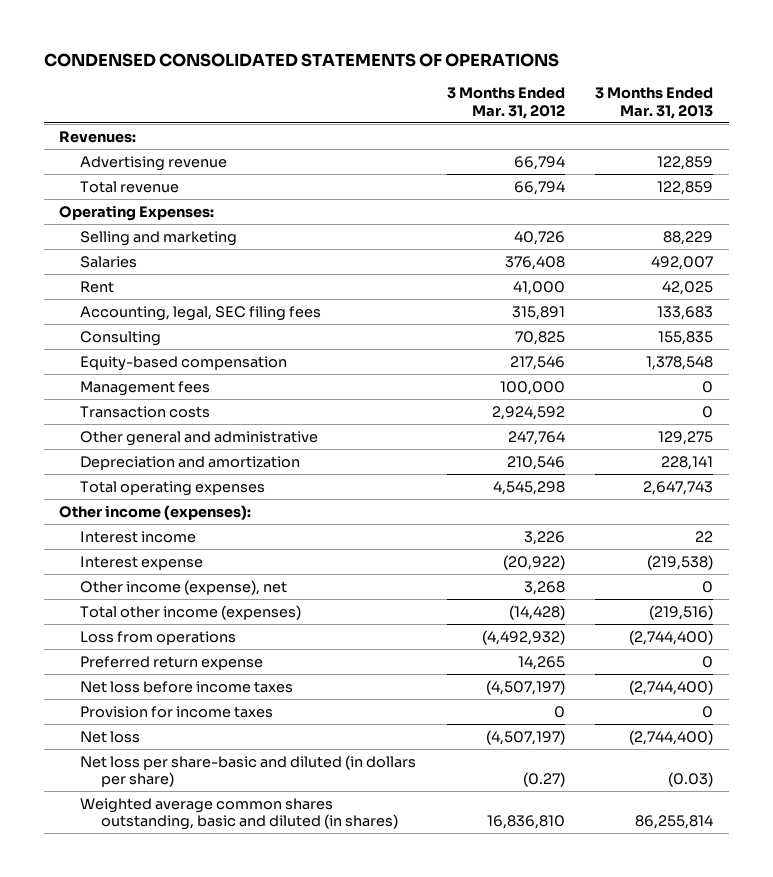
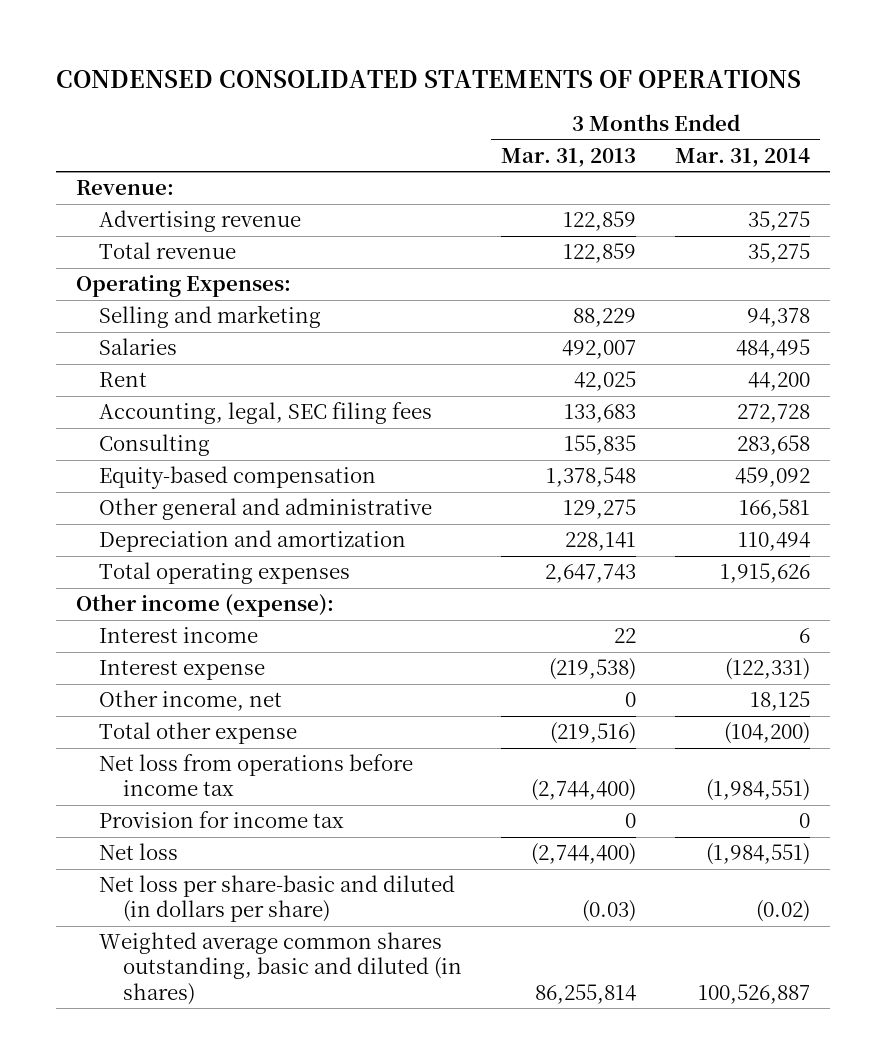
- | 3 Months Ended Mar. 31, 2012 | 3 Months Ended Mar. 31, 2013
+ | 3 Months Ended Mar. 31, 2013 | 3 Months Ended Mar. 31, 2014
- Revenues:
+ Revenue:
- Management fees | 100,000 | 0
- Transaction costs | 2,924,592 | 0
- Other income (expenses):
+ Other income (expense):
- Other income (expense), net | 3,268 | 0
- Total other income (expenses) | (14,428) | (219,516)
- Loss from operations | (4,492,932) | (2,744,400)
- Preferred return expense | 14,265 | 0
- Net loss before income taxes | (4,507,197) | (2,744,400)
- Provision for income taxes | 0 | 0
+ Other income, net | 0 | 18,125
+ Total other expense | (219,516) | (104,200)
+ Net loss from operations before income tax | (2,744,400) | (1,984,551)
+ Provision for income tax | 0 | 0

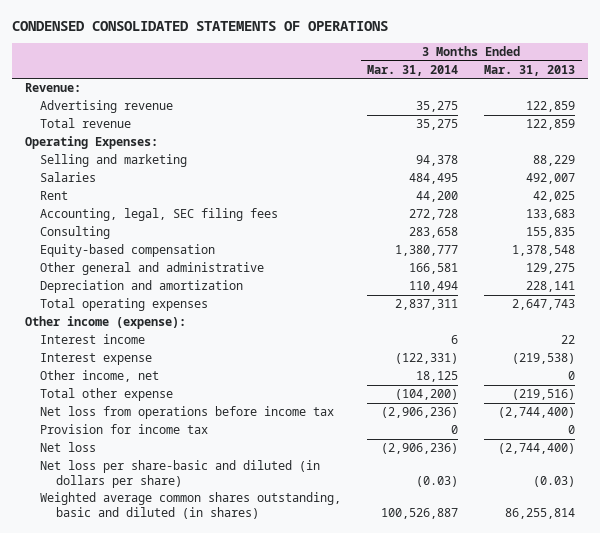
- | 3 Months Ended Mar. 31, 2013 | 3 Months Ended Mar. 31, 2014
+ | 3 Months Ended Mar. 31, 2014 | 3 Months Ended Mar. 31, 2013
- Equity-based compensation | 1,378,548 | 459,092
+ Equity-based compensation | 1,380,777 | 1,378,548
- Total operating expenses | 2,647,743 | 1,915,626
+ Total operating expenses | 2,837,311 | 2,647,743
- Net loss from operations before income tax | (2,744,400) | (1,984,551)
+ Net loss from operations before income tax | (2,906,236) | (2,744,400)
- Net loss | (2,744,400) | (1,984,551)
- Net loss per share-basic and diluted (in dollars per share) | (0.03) | (0.02)
+ Net loss | (2,906,236) | (2,744,400)
+ Net loss per share-basic and diluted (in dollars per share) | (0.03) | (0.03)

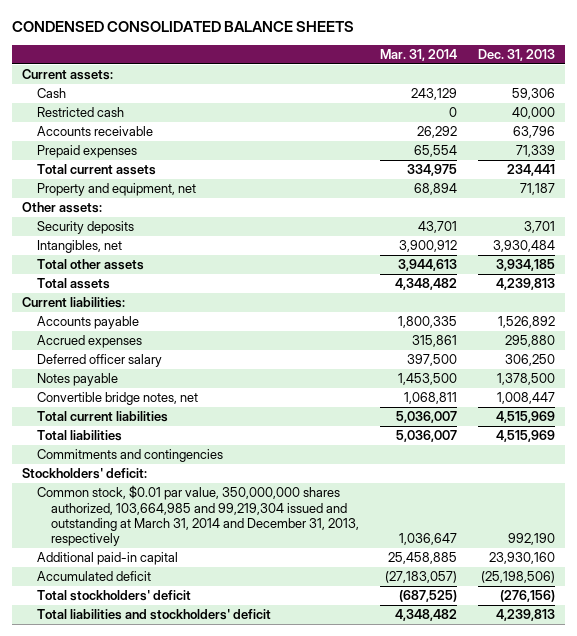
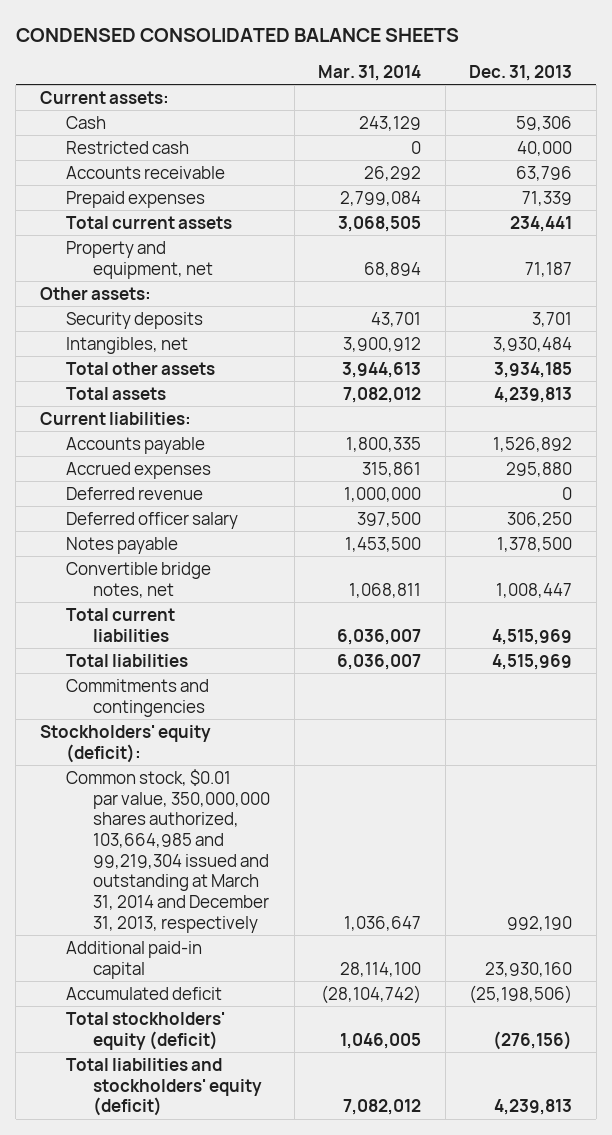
- Prepaid expenses | 65,554 | 71,339
- Total current assets | 334,975 | 234,441
+ Prepaid expenses | 2,799,084 | 71,339
+ Total current assets | 3,068,505 | 234,441
- Total assets | 4,348,482 | 4,239,813
+ Total assets | 7,082,012 | 4,239,813
+ Deferred revenue | 1,000,000 | 0
- Total current liabilities | 5,036,007 | 4,515,969
- Total liabilities | 5,036,007 | 4,515,969
+ Total current liabilities | 6,036,007 | 4,515,969
+ Total liabilities | 6,036,007 | 4,515,969
- Stockholders' deficit:
+ Stockholders' equity (deficit):
- Additional paid-in capital | 25,458,885 | 23,930,160
- Accumulated deficit | (27,183,057) | (25,198,506)
- Total stockholders' deficit | (687,525) | (276,156)
- Total liabilities and stockholders' deficit | 4,348,482 | 4,239,813
+ Additional paid-in capital | 28,114,100 | 23,930,160
+ Accumulated deficit | (28,104,742) | (25,198,506)
+ Total stockholders' equity (deficit) | 1,046,005 | (276,156)
+ Total liabilities and stockholders' equity (deficit) | 7,082,012 | 4,239,813

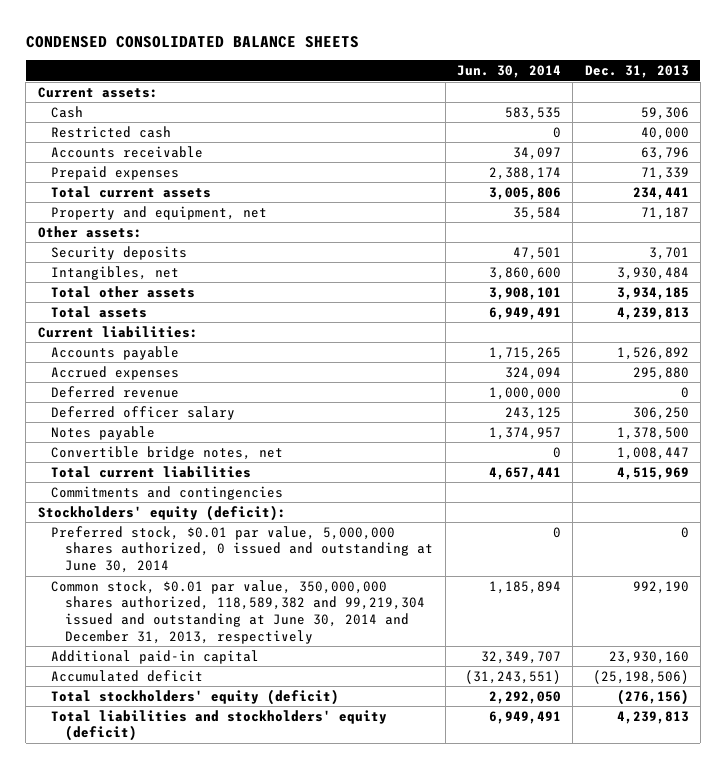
- | Mar. 31, 2014 | Dec. 31, 2013
+ | Jun. 30, 2014 | Dec. 31, 2013
- Total liabilities | 6,036,007 | 4,515,969
- Common stock, $0.01 par value, 350,000,000 shares authorized, 103,664,985 and 99,219,304 issued and outstanding at March 31, 2014 and December 31, 2013, respectively | 1,036,647 | 992,190
+ Preferred stock, $0.01 par value, 5,000,000 shares authorized, 0 issued and outstanding at June 30, 2014 | 0 | 0
+ Common stock, $0.01 par value, 350,000,000 shares authorized, 118,589,382 and 99,219,304 issued and outstanding at June 30, 2014 and December 31, 2013, respectively | 1,185,894 | 992,190

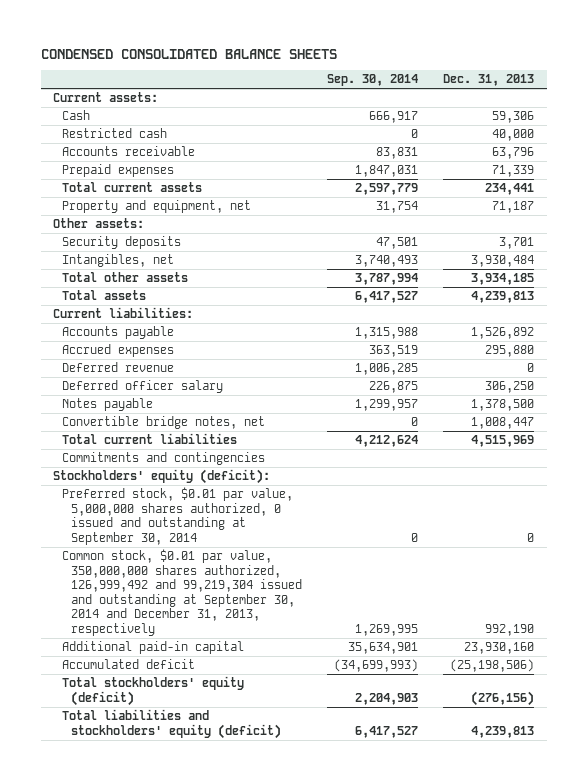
- | Jun. 30, 2014 | Dec. 31, 2013
+ | Sep. 30, 2014 | Dec. 31, 2013
- Preferred stock, $0.01 par value, 5,000,000 shares authorized, 0 issued and outstanding at June 30, 2014 | 0 | 0
- Common stock, $0.01 par value, 350,000,000 shares authorized, 118,589,382 and 99,219,304 issued and outstanding at June 30, 2014 and December 31, 2013, respectively | 1,185,894 | 992,190
+ Preferred stock, $0.01 par value, 5,000,000 shares authorized, 0 issued and outstanding at September 30, 2014 | 0 | 0
+ Common stock, $0.01 par value, 350,000,000 shares authorized, 126,999,492 and 99,219,304 issued and outstanding at September 30, 2014 and December 31, 2013, respectively | 1,269,995 | 992,190

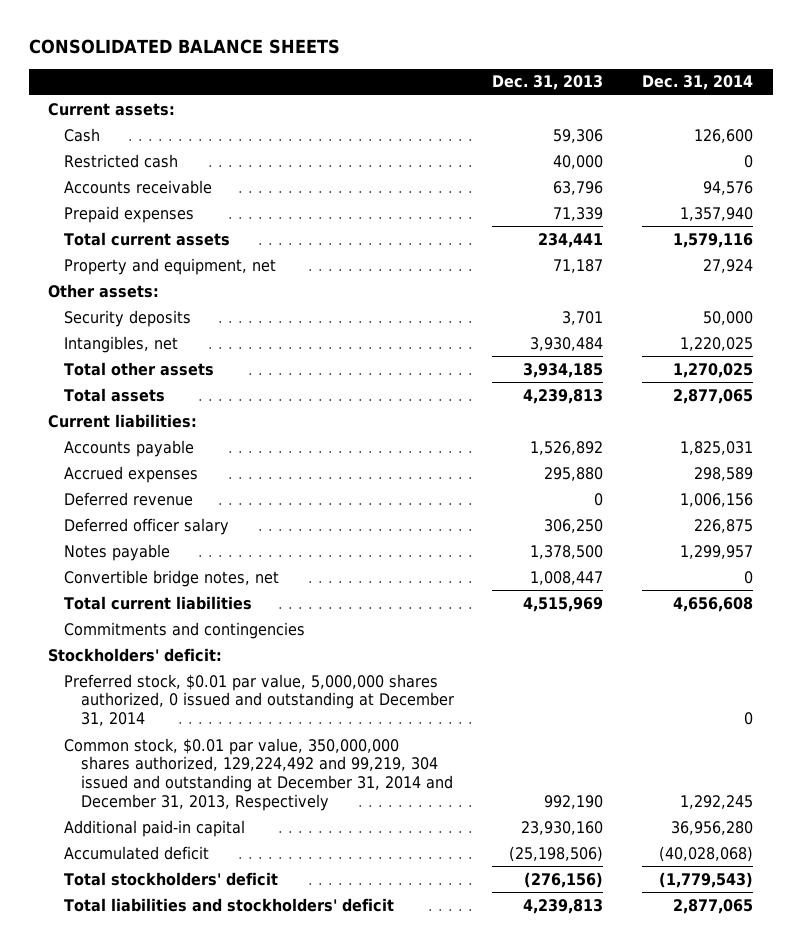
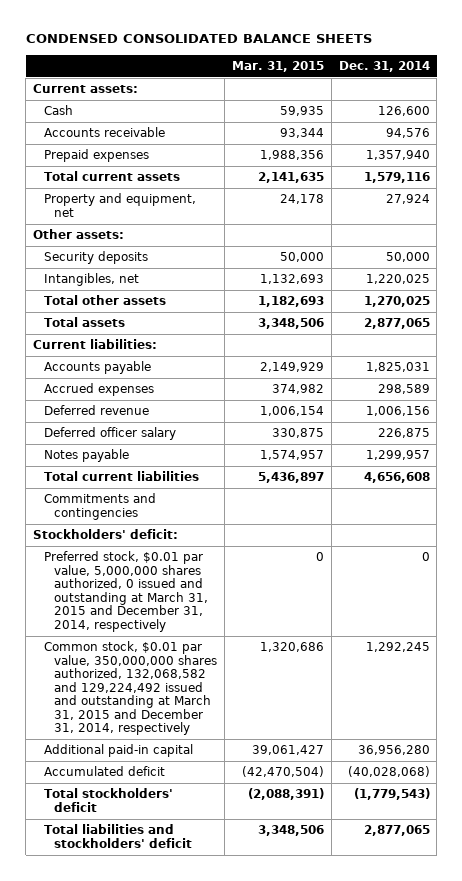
- CONSOLIDATED BALANCE SHEETS
+ CONDENSED CONSOLIDATED BALANCE SHEETS
- | Dec. 31, 2013 | Dec. 31, 2014
+ | Mar. 31, 2015 | Dec. 31, 2014
- Restricted cash | 40,000 | 0
- Convertible bridge notes, net | 1,008,447 | 0
- Preferred stock, $0.01 par value, 5,000,000 shares authorized, 0 issued and outstanding at December 31, 2014 | | 0
- Common stock, $0.01 par value, 350,000,000 shares authorized, 129,224,492 and 99,219, 304 issued and outstanding at December 31, 2014 and December 31, 2013, Respectively | 992,190 | 1,292,245
+ Preferred stock, $0.01 par value, 5,000,000 shares authorized, 0 issued and outstanding at March 31, 2015 and December 31, 2014, respectively | 0 | 0
+ Common stock, $0.01 par value, 350,000,000 shares authorized, 132,068,582 and 129,224,492 issued and outstanding at March 31, 2015 and December 31, 2014, respectively | 1,320,686 | 1,292,245

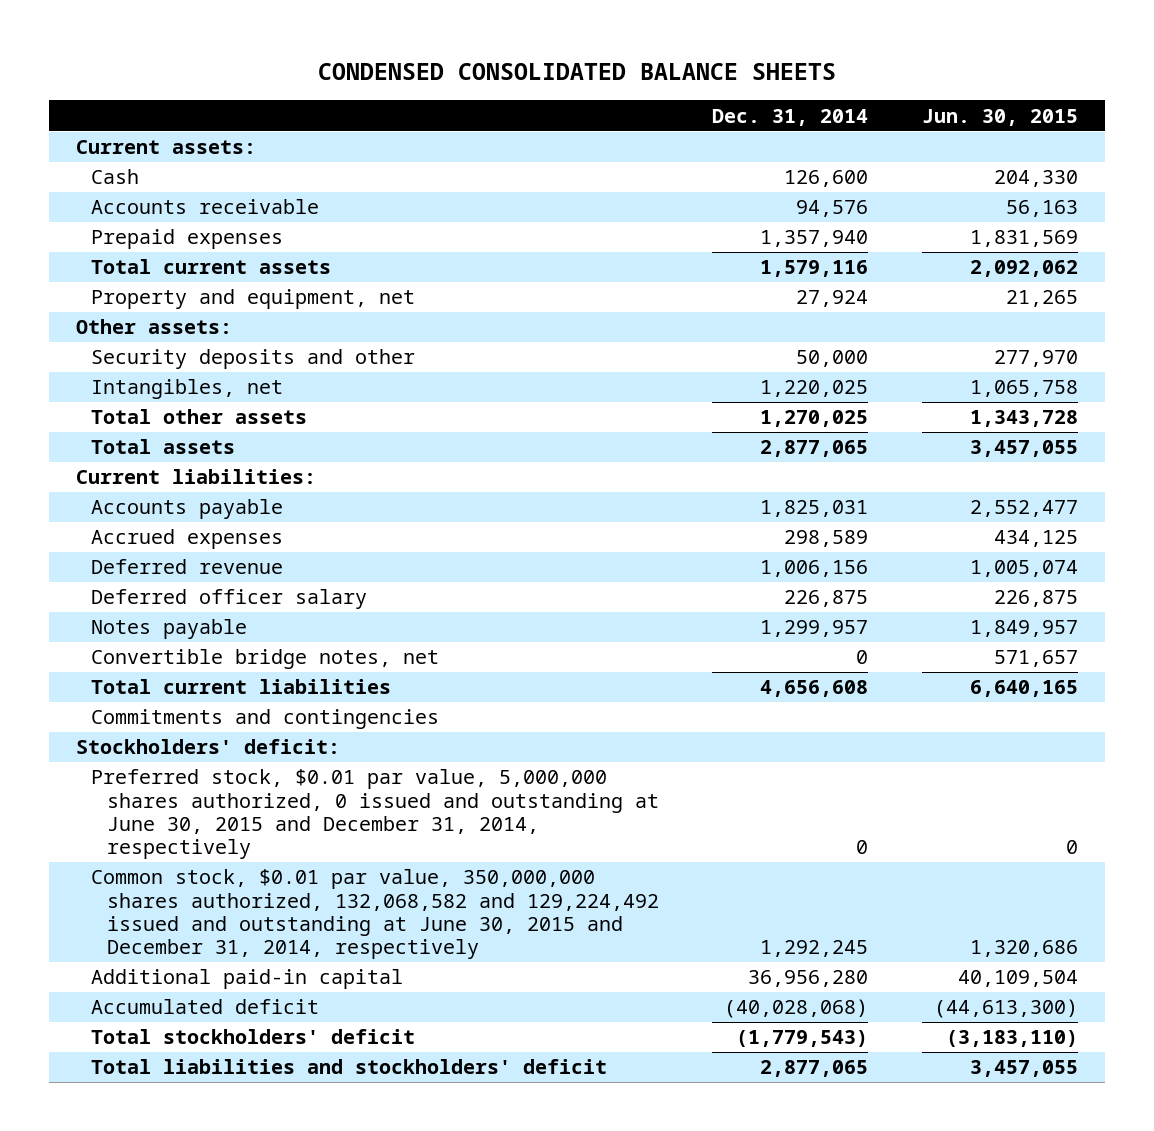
- | Mar. 31, 2015 | Dec. 31, 2014
+ | Dec. 31, 2014 | Jun. 30, 2015
- Security deposits | 50,000 | 50,000
+ Security deposits and other | 50,000 | 277,970
+ Convertible bridge notes, net | 0 | 571,657
- Preferred stock, $0.01 par value, 5,000,000 shares authorized, 0 issued and outstanding at March 31, 2015 and December 31, 2014, respectively | 0 | 0
- Common stock, $0.01 par value, 350,000,000 shares authorized, 132,068,582 and 129,224,492 issued and outstanding at March 31, 2015 and December 31, 2014, respectively | 1,320,686 | 1,292,245
+ Preferred stock, $0.01 par value, 5,000,000 shares authorized, 0 issued and outstanding at June 30, 2015 and December 31, 2014, respectively | 0 | 0
+ Common stock, $0.01 par value, 350,000,000 shares authorized, 132,068,582 and 129,224,492 issued and outstanding at June 30, 2015 and December 31, 2014, respectively | 1,292,245 | 1,320,686

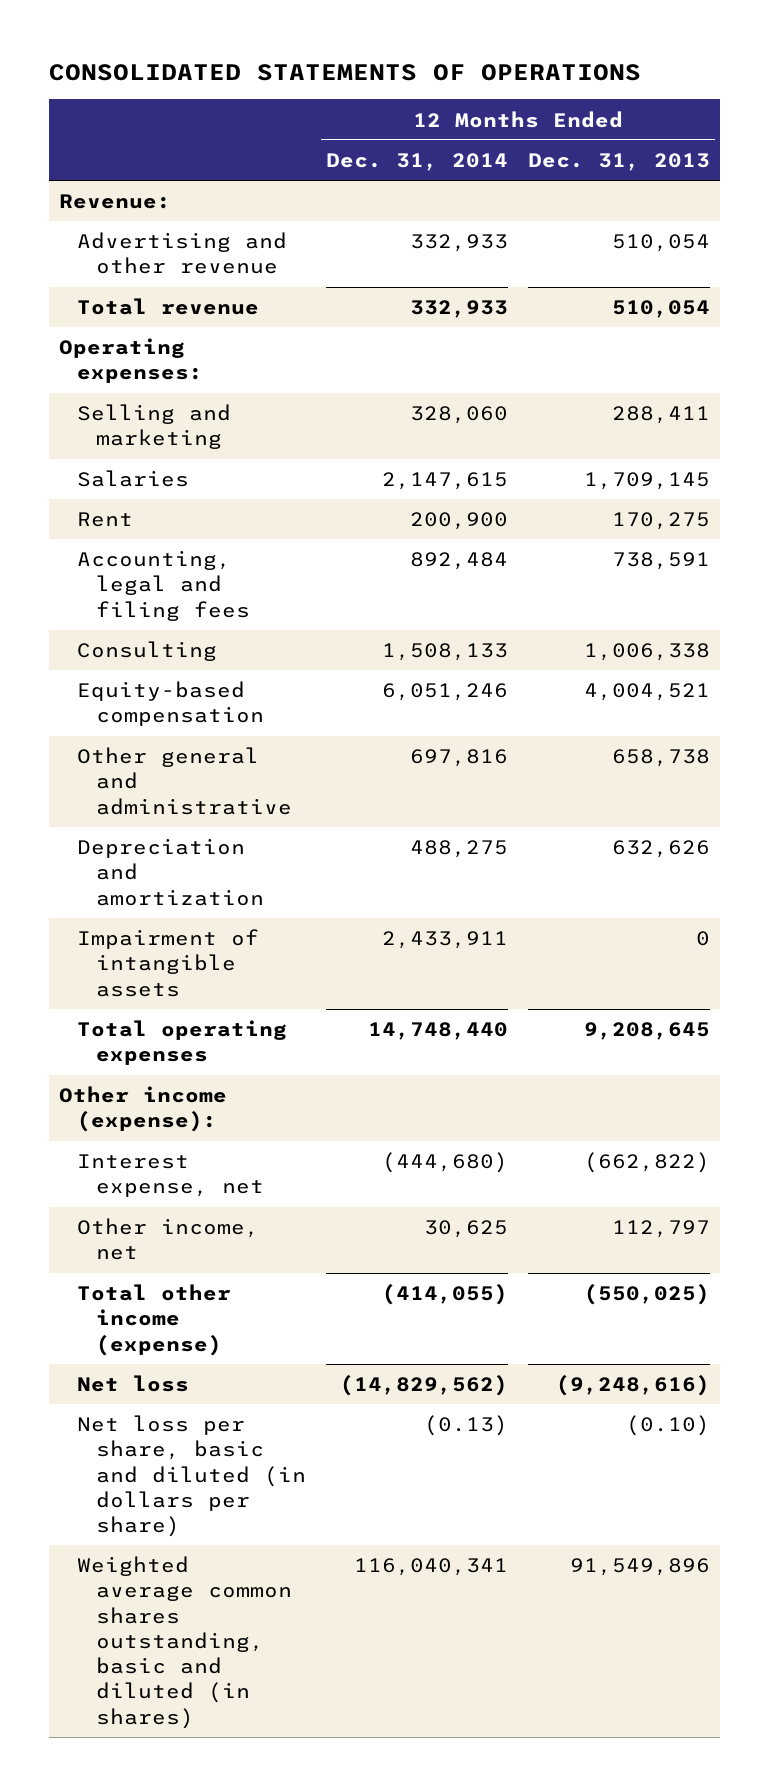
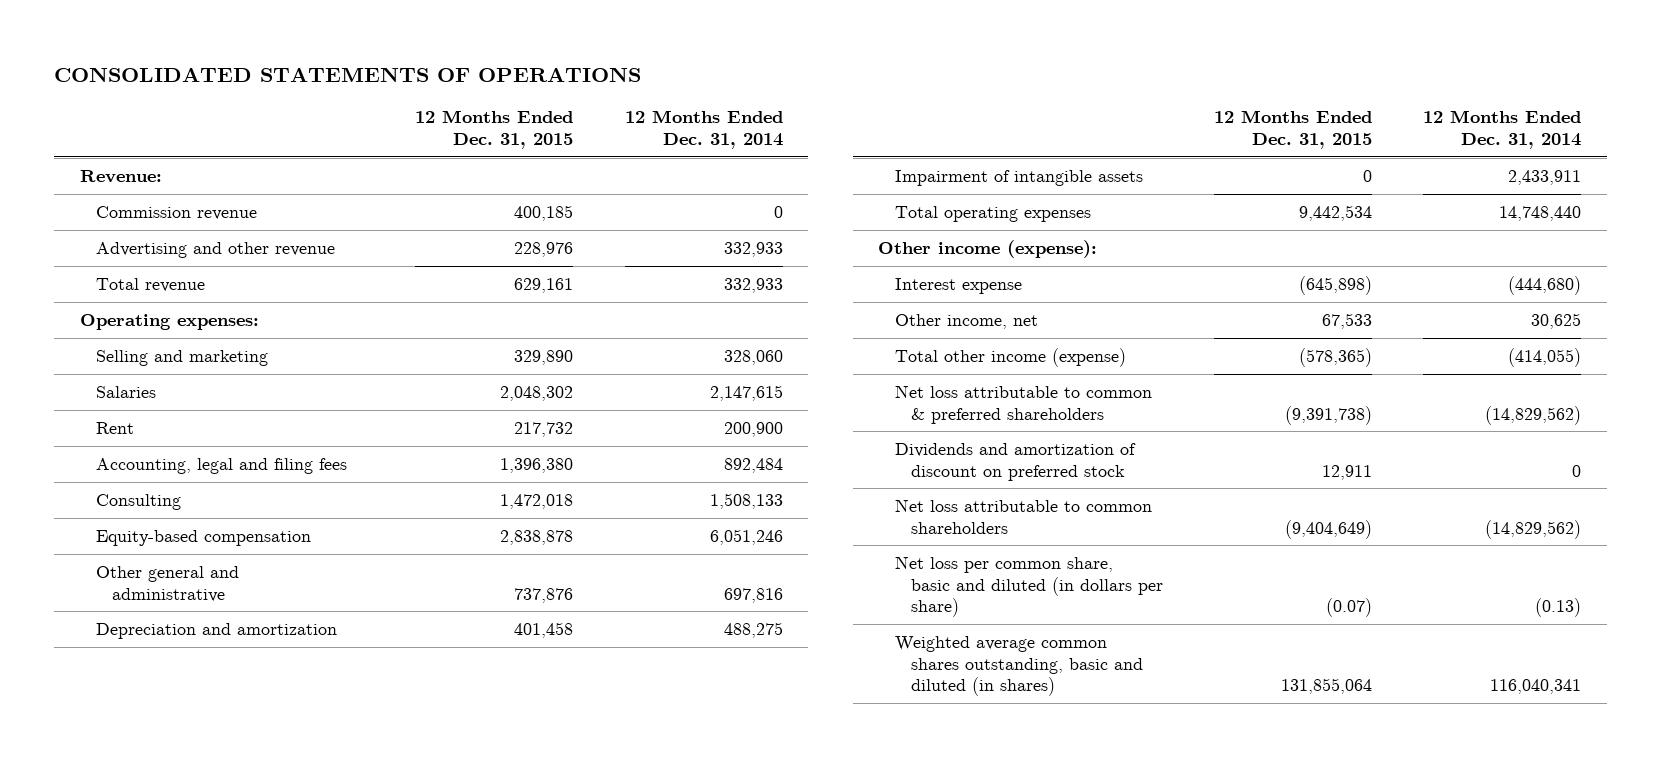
- | 12 Months Ended Dec. 31, 2014 | 12 Months Ended Dec. 31, 2013
+ | 12 Months Ended Dec. 31, 2015 | 12 Months Ended Dec. 31, 2014
+ Commission revenue | 400,185 | 0
- Interest expense, net | (444,680) | (662,822)
+ Interest expense | (645,898) | (444,680)
- Net loss | (14,829,562) | (9,248,616)
- Net loss per share, basic and diluted (in dollars per share) | (0.13) | (0.10)
+ Net loss attributable to common & preferred shareholders | (9,391,738) | (14,829,562)
+ Dividends and amortization of discount on preferred stock | 12,911 | 0
+ Net loss attributable to common shareholders | (9,404,649) | (14,829,562)
+ Net loss per common share, basic and diluted (in dollars per share) | (0.07) | (0.13)

